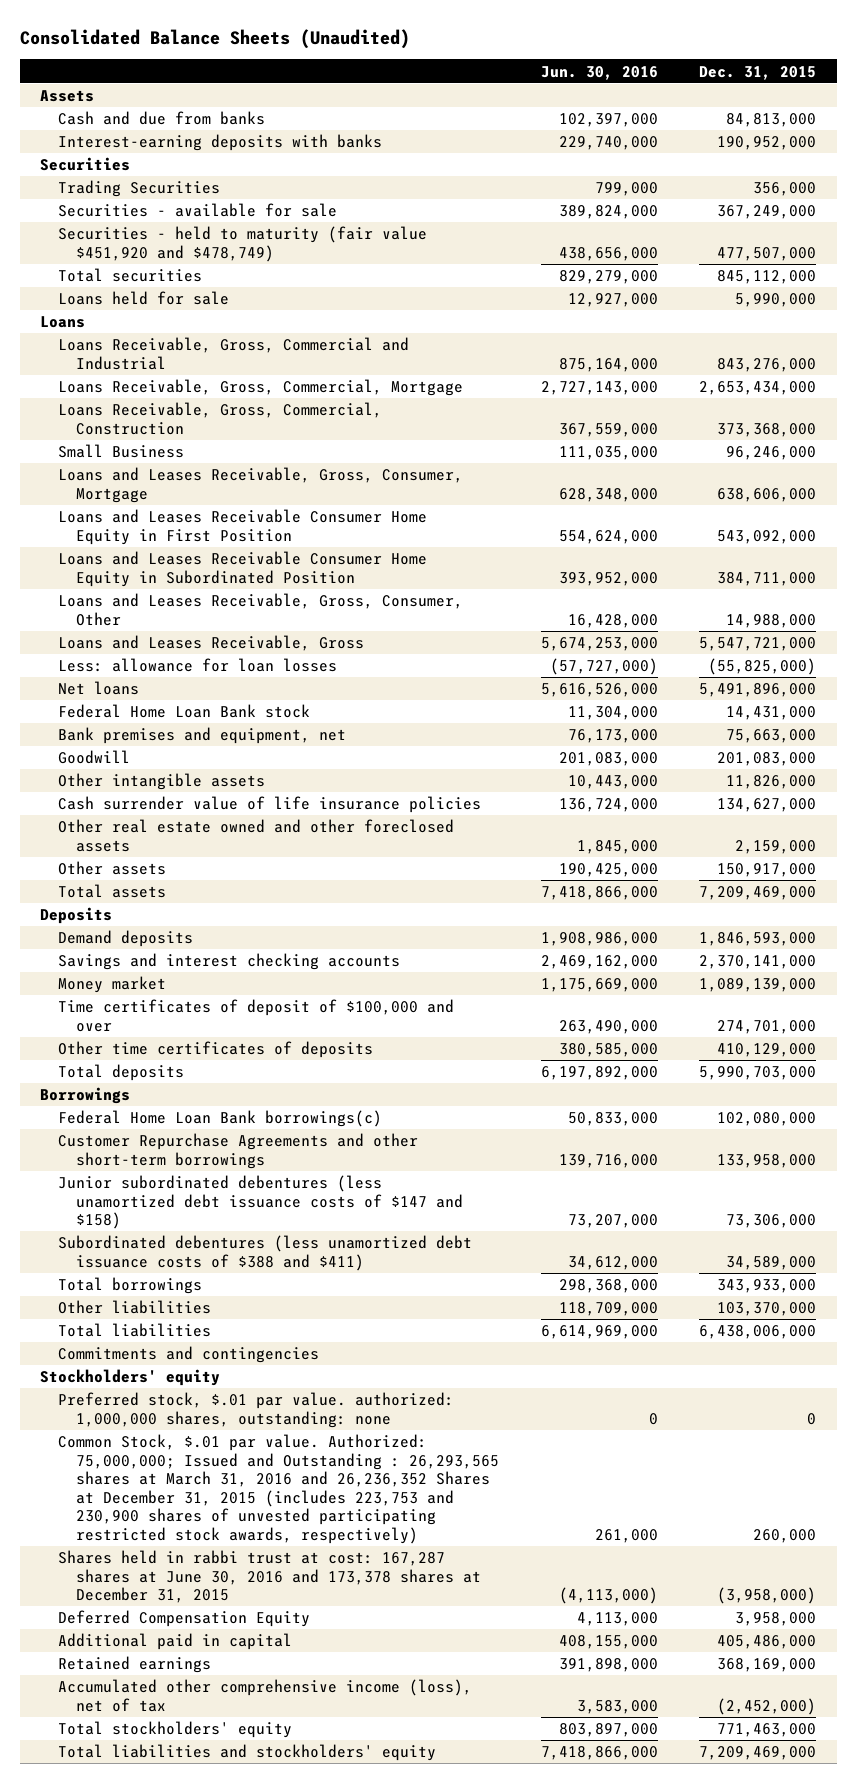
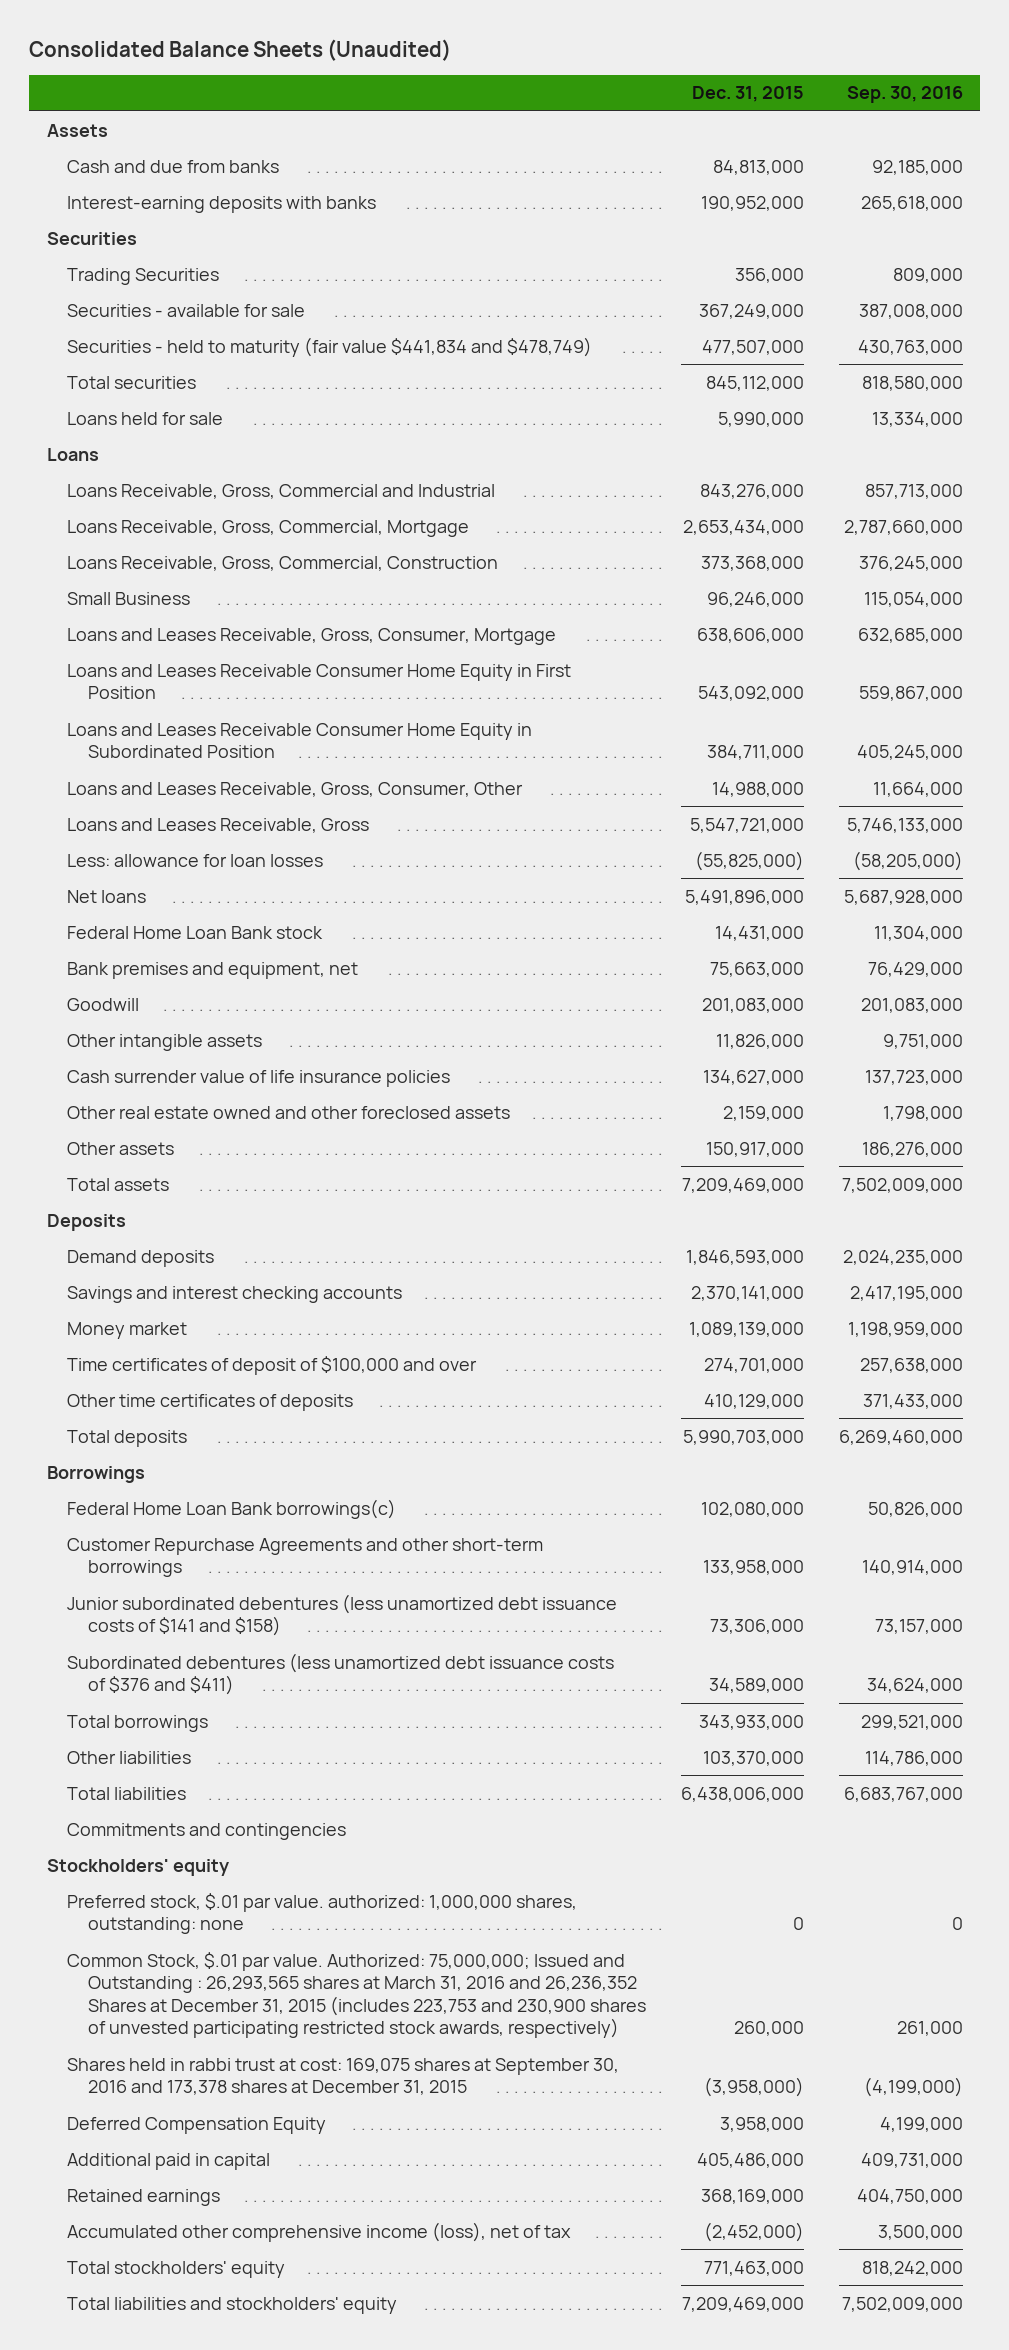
- | Jun. 30, 2016 | Dec. 31, 2015
+ | Dec. 31, 2015 | Sep. 30, 2016
- Securities - held to maturity (fair value $451,920 and $478,749) | 438,656,000 | 477,507,000
+ Securities - held to maturity (fair value $441,834 and $478,749) | 477,507,000 | 430,763,000
- Junior subordinated debentures (less unamortized debt issuance costs of $147 and $158) | 73,207,000 | 73,306,000
- Subordinated debentures (less unamortized debt issuance costs of $388 and $411) | 34,612,000 | 34,589,000
+ Junior subordinated debentures (less unamortized debt issuance costs of $141 and $158) | 73,306,000 | 73,157,000
+ Subordinated debentures (less unamortized debt issuance costs of $376 and $411) | 34,589,000 | 34,624,000
- Shares held in rabbi trust at cost: 167,287 shares at June 30, 2016 and 173,378 shares at December 31, 2015 | (4,113,000) | (3,958,000)
+ Shares held in rabbi trust at cost: 169,075 shares at September 30, 2016 and 173,378 shares at December 31, 2015 | (3,958,000) | (4,199,000)

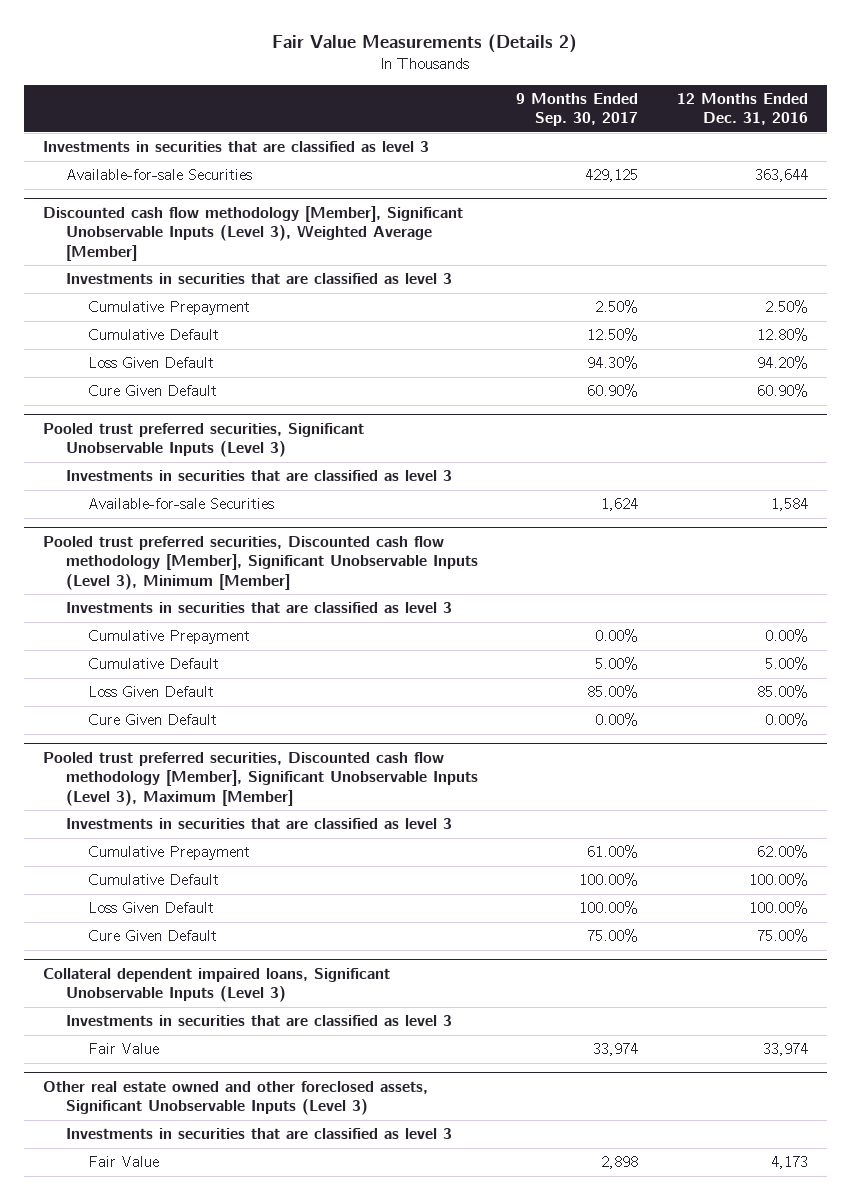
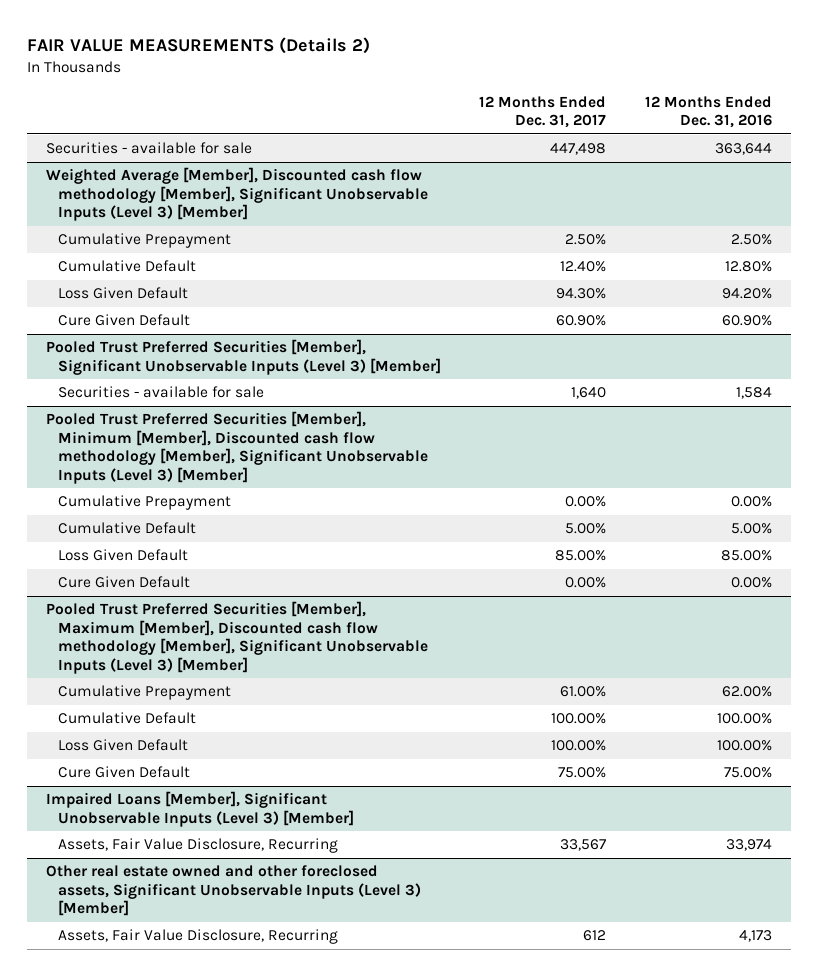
- Fair Value Measurements (Details 2)
+ FAIR VALUE MEASUREMENTS (Details 2)
- | 9 Months Ended Sep. 30, 2017 | 12 Months Ended Dec. 31, 2016
+ | 12 Months Ended Dec. 31, 2017 | 12 Months Ended Dec. 31, 2016
- Investments in securities that are classified as level 3
- Available-for-sale Securities | 429,125 | 363,644
- Discounted cash flow methodology [Member], Significant Unobservable Inputs (Level 3), Weighted Average [Member]
- Investments in securities that are classified as level 3
+ Securities - available for sale | 447,498 | 363,644
+ Weighted Average [Member], Discounted cash flow methodology [Member], Significant Unobservable Inputs (Level 3) [Member]
- Pooled trust preferred securities, Significant Unobservable Inputs (Level 3)
- Investments in securities that are classified as level 3
- Available-for-sale Securities | 1,624 | 1,584
- Pooled trust preferred securities, Discounted cash flow methodology [Member], Significant Unobservable Inputs (Level 3), Minimum [Member]
- Investments in securities that are classified as level 3
+ Pooled Trust Preferred Securities [Member], Significant Unobservable Inputs (Level 3) [Member]
+ Securities - available for sale | 1,640 | 1,584
+ Pooled Trust Preferred Securities [Member], Minimum [Member], Discounted cash flow methodology [Member], Significant Unobservable Inputs (Level 3) [Member]
- Pooled trust preferred securities, Discounted cash flow methodology [Member], Significant Unobservable Inputs (Level 3), Maximum [Member]
- Investments in securities that are classified as level 3
+ Pooled Trust Preferred Securities [Member], Maximum [Member], Discounted cash flow methodology [Member], Significant Unobservable Inputs (Level 3) [Member]
- Collateral dependent impaired loans, Significant Unobservable Inputs (Level 3)
- Investments in securities that are classified as level 3
- Fair Value | 33,974 | 33,974
- Other real estate owned and other foreclosed assets, Significant Unobservable Inputs (Level 3)
- Investments in securities that are classified as level 3
- Fair Value | 2,898 | 4,173
+ Impaired Loans [Member], Significant Unobservable Inputs (Level 3) [Member]
+ Assets, Fair Value Disclosure, Recurring | 33,567 | 33,974
+ Other real estate owned and other foreclosed assets, Significant Unobservable Inputs (Level 3) [Member]
+ Assets, Fair Value Disclosure, Recurring | 612 | 4,173

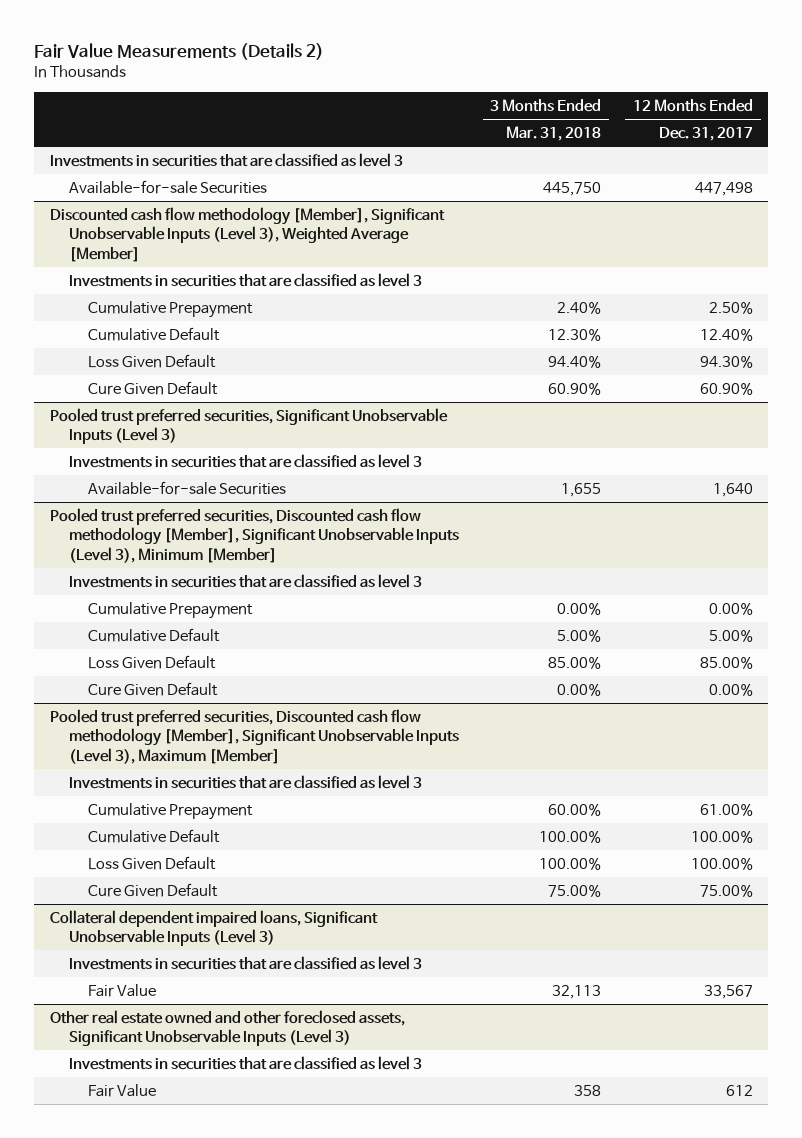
- FAIR VALUE MEASUREMENTS (Details 2)
+ Fair Value Measurements (Details 2)
- | 12 Months Ended Dec. 31, 2017 | 12 Months Ended Dec. 31, 2016
+ | 3 Months Ended Mar. 31, 2018 | 12 Months Ended Dec. 31, 2017
- Securities - available for sale | 447,498 | 363,644
- Weighted Average [Member], Discounted cash flow methodology [Member], Significant Unobservable Inputs (Level 3) [Member]
+ Investments in securities that are classified as level 3
+ Available-for-sale Securities | 445,750 | 447,498
+ Discounted cash flow methodology [Member], Significant Unobservable Inputs (Level 3), Weighted Average [Member]
+ Investments in securities that are classified as level 3
- Pooled Trust Preferred Securities [Member], Significant Unobservable Inputs (Level 3) [Member]
- Securities - available for sale | 1,640 | 1,584
- Pooled Trust Preferred Securities [Member], Minimum [Member], Discounted cash flow methodology [Member], Significant Unobservable Inputs (Level 3) [Member]
+ Pooled trust preferred securities, Significant Unobservable Inputs (Level 3)
+ Investments in securities that are classified as level 3
+ Available-for-sale Securities | 1,655 | 1,640
+ Pooled trust preferred securities, Discounted cash flow methodology [Member], Significant Unobservable Inputs (Level 3), Minimum [Member]
+ Investments in securities that are classified as level 3
- Pooled Trust Preferred Securities [Member], Maximum [Member], Discounted cash flow methodology [Member], Significant Unobservable Inputs (Level 3) [Member]
+ Pooled trust preferred securities, Discounted cash flow methodology [Member], Significant Unobservable Inputs (Level 3), Maximum [Member]
+ Investments in securities that are classified as level 3
- Impaired Loans [Member], Significant Unobservable Inputs (Level 3) [Member]
- Assets, Fair Value Disclosure, Recurring | 33,567 | 33,974
- Other real estate owned and other foreclosed assets, Significant Unobservable Inputs (Level 3) [Member]
- Assets, Fair Value Disclosure, Recurring | 612 | 4,173
+ Collateral dependent impaired loans, Significant Unobservable Inputs (Level 3)
+ Investments in securities that are classified as level 3
+ Fair Value | 32,113 | 33,567
+ Other real estate owned and other foreclosed assets, Significant Unobservable Inputs (Level 3)
+ Investments in securities that are classified as level 3
+ Fair Value | 358 | 612

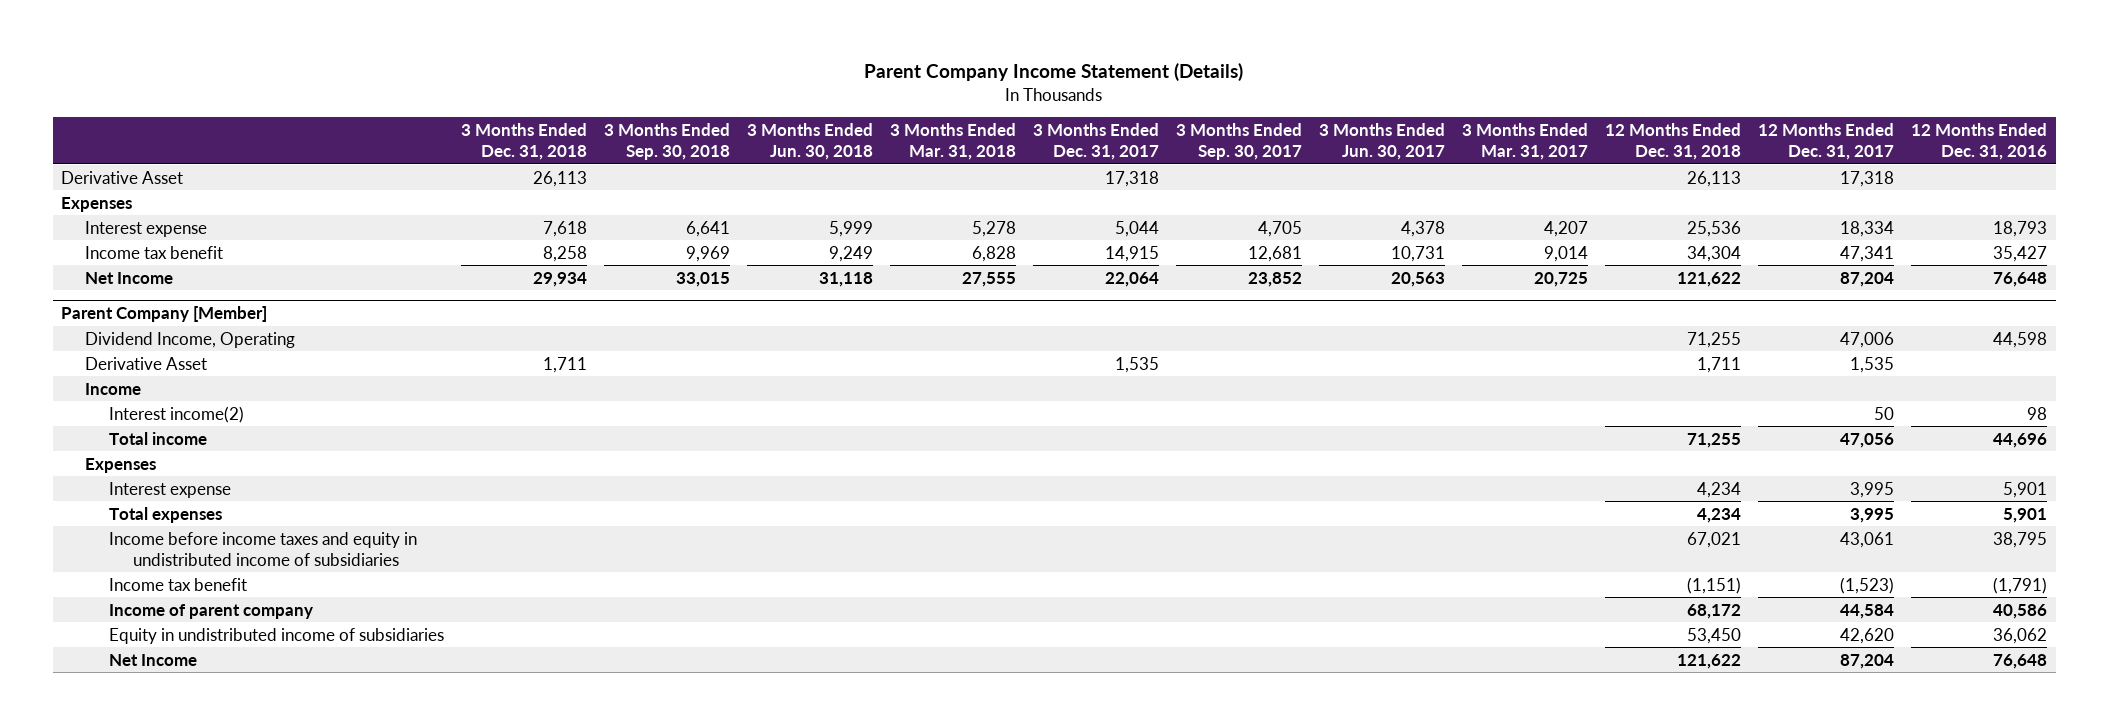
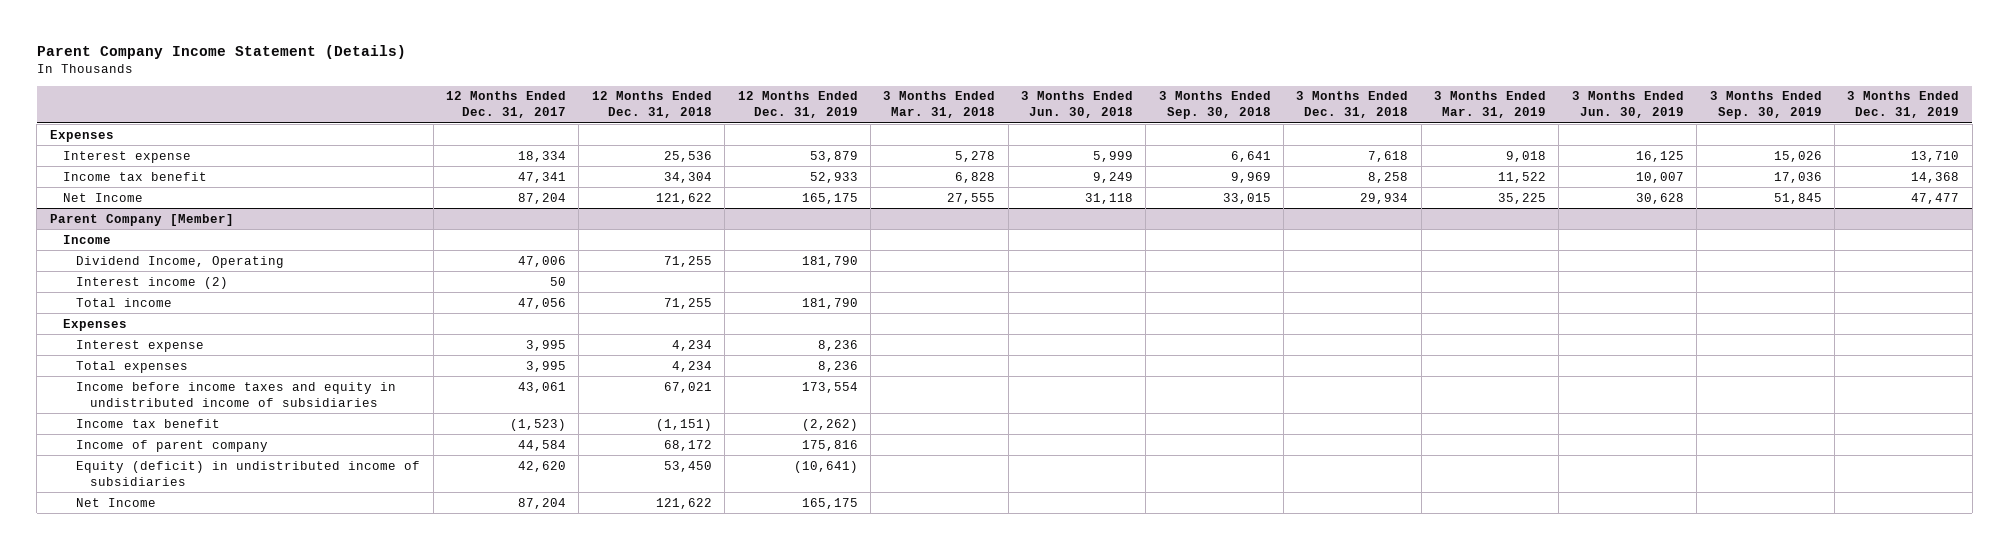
- | 3 Months Ended Dec. 31, 2018 | 3 Months Ended Sep. 30, 2018 | 3 Months Ended Jun. 30, 2018 | 3 Months Ended Mar. 31, 2018 | 3 Months Ended Dec. 31, 2017 | 3 Months Ended Sep. 30, 2017 | 3 Months Ended Jun. 30, 2017 | 3 Months Ended Mar. 31, 2017 | 12 Months Ended Dec. 31, 2018 | 12 Months Ended Dec. 31, 2017 | 12 Months Ended Dec. 31, 2016
+ | 12 Months Ended Dec. 31, 2017 | 12 Months Ended Dec. 31, 2018 | 12 Months Ended Dec. 31, 2019 | 3 Months Ended Mar. 31, 2018 | 3 Months Ended Jun. 30, 2018 | 3 Months Ended Sep. 30, 2018 | 3 Months Ended Dec. 31, 2018 | 3 Months Ended Mar. 31, 2019 | 3 Months Ended Jun. 30, 2019 | 3 Months Ended Sep. 30, 2019 | 3 Months Ended Dec. 31, 2019
- Derivative Asset | 26,113 | | | | 17,318 | | | | 26,113 | 17,318 |
@ Parent Company [Member]
- Derivative Asset | 1,711 | | | | 1,535 | | | | 1,711 | 1,535 |
- Interest income(2) | | | | | | | | | | 50 | 98
moved down: Dividend Income, Operating | 47,006 | 71,255 | 181,790 | | | | | | | |
+ Interest income (2) | 50 | | | | | | | | | |
- Equity in undistributed income of subsidiaries | | | | | | | | | 53,450 | 42,620 | 36,062
+ Equity (deficit) in undistributed income of subsidiaries | 42,620 | 53,450 | (10,641) | | | | | | | |

